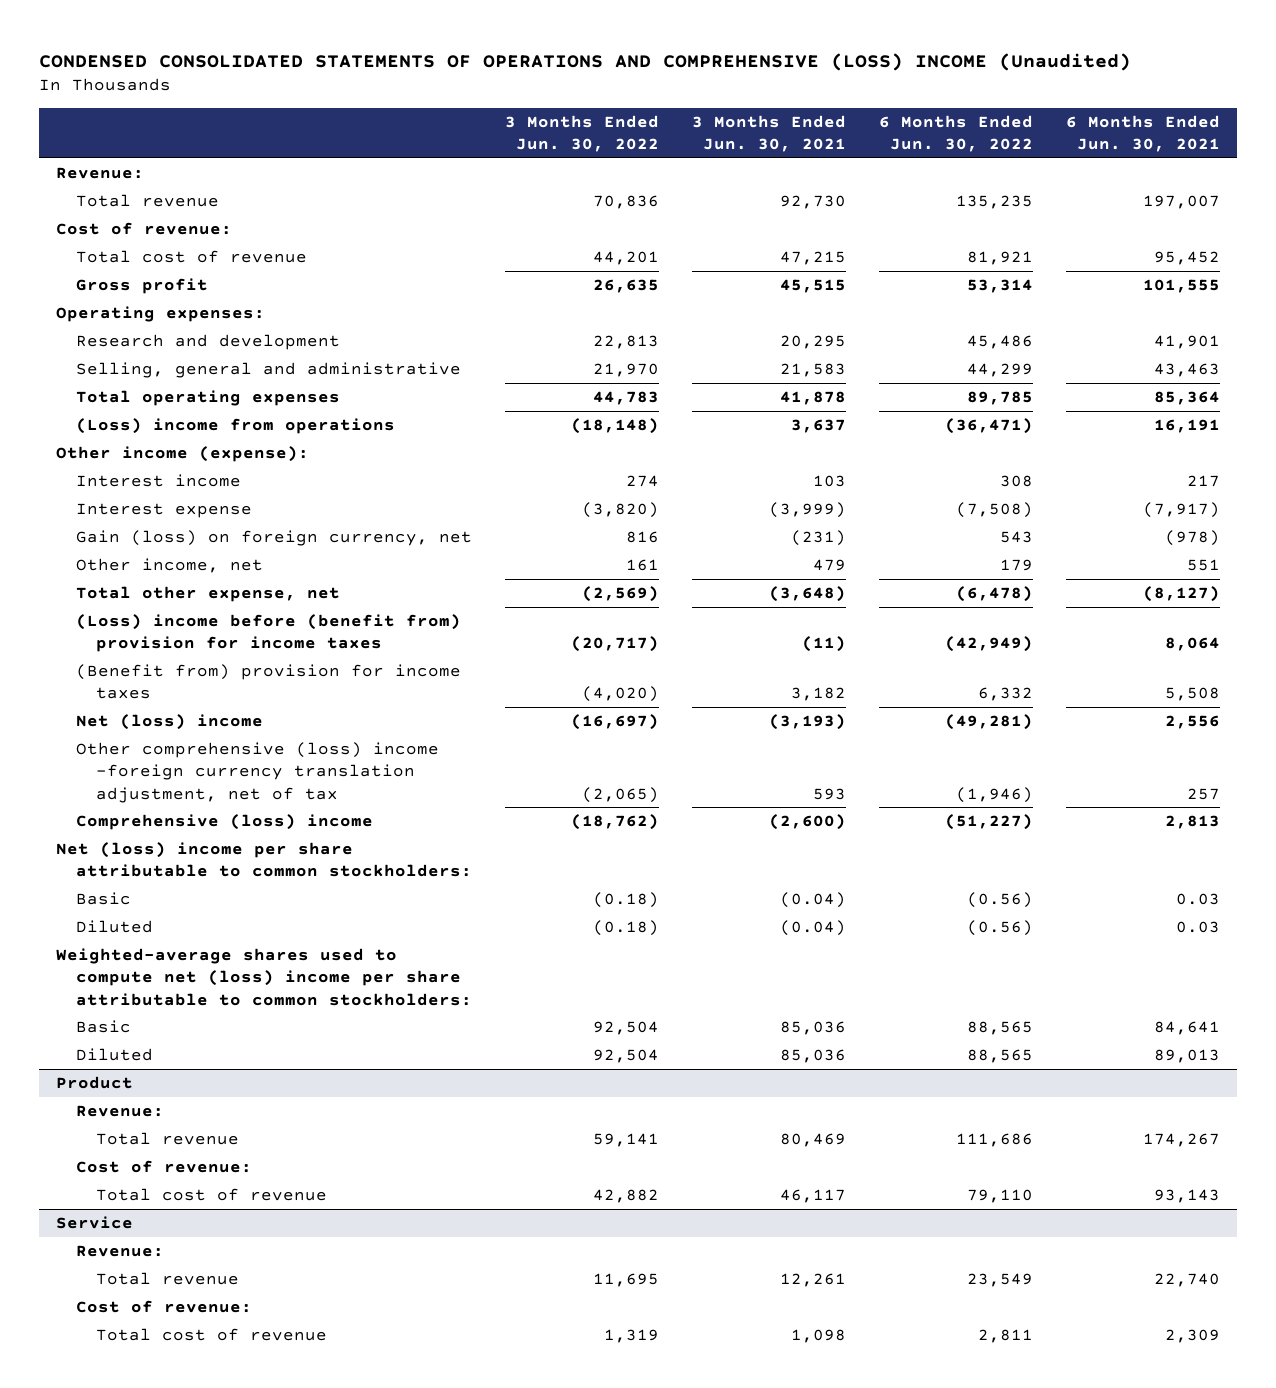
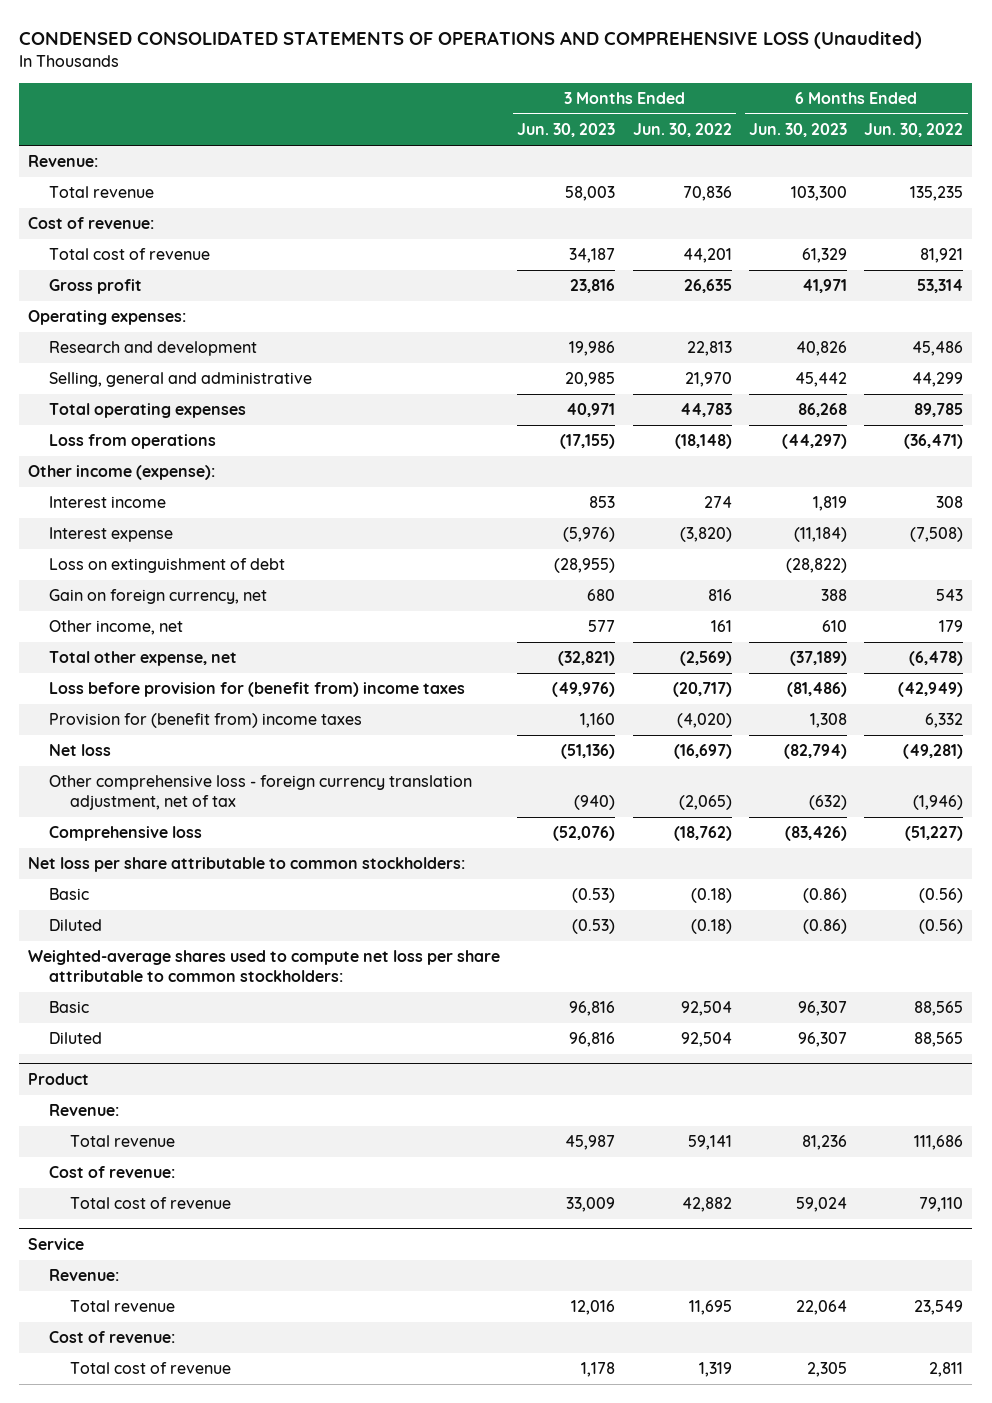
- CONDENSED CONSOLIDATED STATEMENTS OF OPERATIONS AND COMPREHENSIVE (LOSS) INCOME (Unaudited)
+ CONDENSED CONSOLIDATED STATEMENTS OF OPERATIONS AND COMPREHENSIVE LOSS (Unaudited)
- | 3 Months Ended Jun. 30, 2022 | 3 Months Ended Jun. 30, 2021 | 6 Months Ended Jun. 30, 2022 | 6 Months Ended Jun. 30, 2021
+ | 3 Months Ended Jun. 30, 2023 | 3 Months Ended Jun. 30, 2022 | 6 Months Ended Jun. 30, 2023 | 6 Months Ended Jun. 30, 2022
- (Loss) income from operations | (18,148) | 3,637 | (36,471) | 16,191
+ Loss from operations | (17,155) | (18,148) | (44,297) | (36,471)
- Gain (loss) on foreign currency, net | 816 | (231) | 543 | (978)
+ Loss on extinguishment of debt | (28,955) | | (28,822) |
+ Gain on foreign currency, net | 680 | 816 | 388 | 543
- (Loss) income before (benefit from) provision for income taxes | (20,717) | (11) | (42,949) | 8,064
- (Benefit from) provision for income taxes | (4,020) | 3,182 | 6,332 | 5,508
- Net (loss) income | (16,697) | (3,193) | (49,281) | 2,556
- Other comprehensive (loss) income -foreign currency translation adjustment, net of tax | (2,065) | 593 | (1,946) | 257
- Comprehensive (loss) income | (18,762) | (2,600) | (51,227) | 2,813
- Net (loss) income per share attributable to common stockholders:
+ Loss before provision for (benefit from) income taxes | (49,976) | (20,717) | (81,486) | (42,949)
+ Provision for (benefit from) income taxes | 1,160 | (4,020) | 1,308 | 6,332
+ Net loss | (51,136) | (16,697) | (82,794) | (49,281)
+ Other comprehensive loss - foreign currency translation adjustment, net of tax | (940) | (2,065) | (632) | (1,946)
+ Comprehensive loss | (52,076) | (18,762) | (83,426) | (51,227)
+ Net loss per share attributable to common stockholders:
- Weighted-average shares used to compute net (loss) income per share attributable to common stockholders:
+ Weighted-average shares used to compute net loss per share attributable to common stockholders:

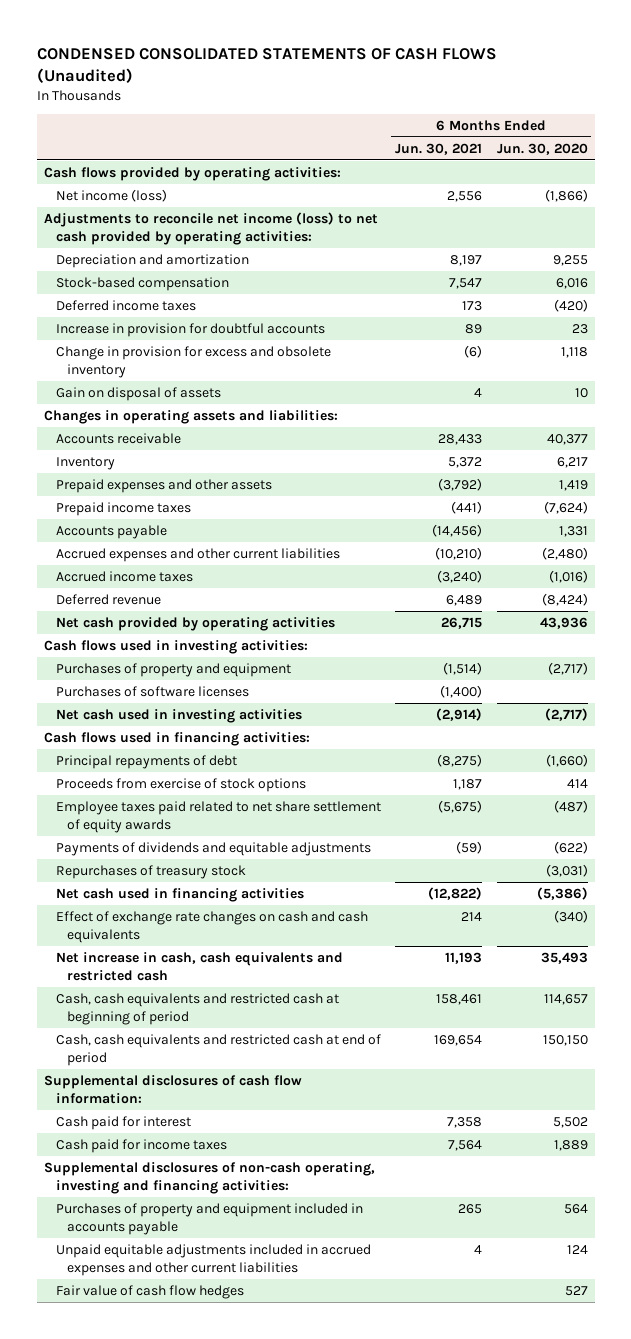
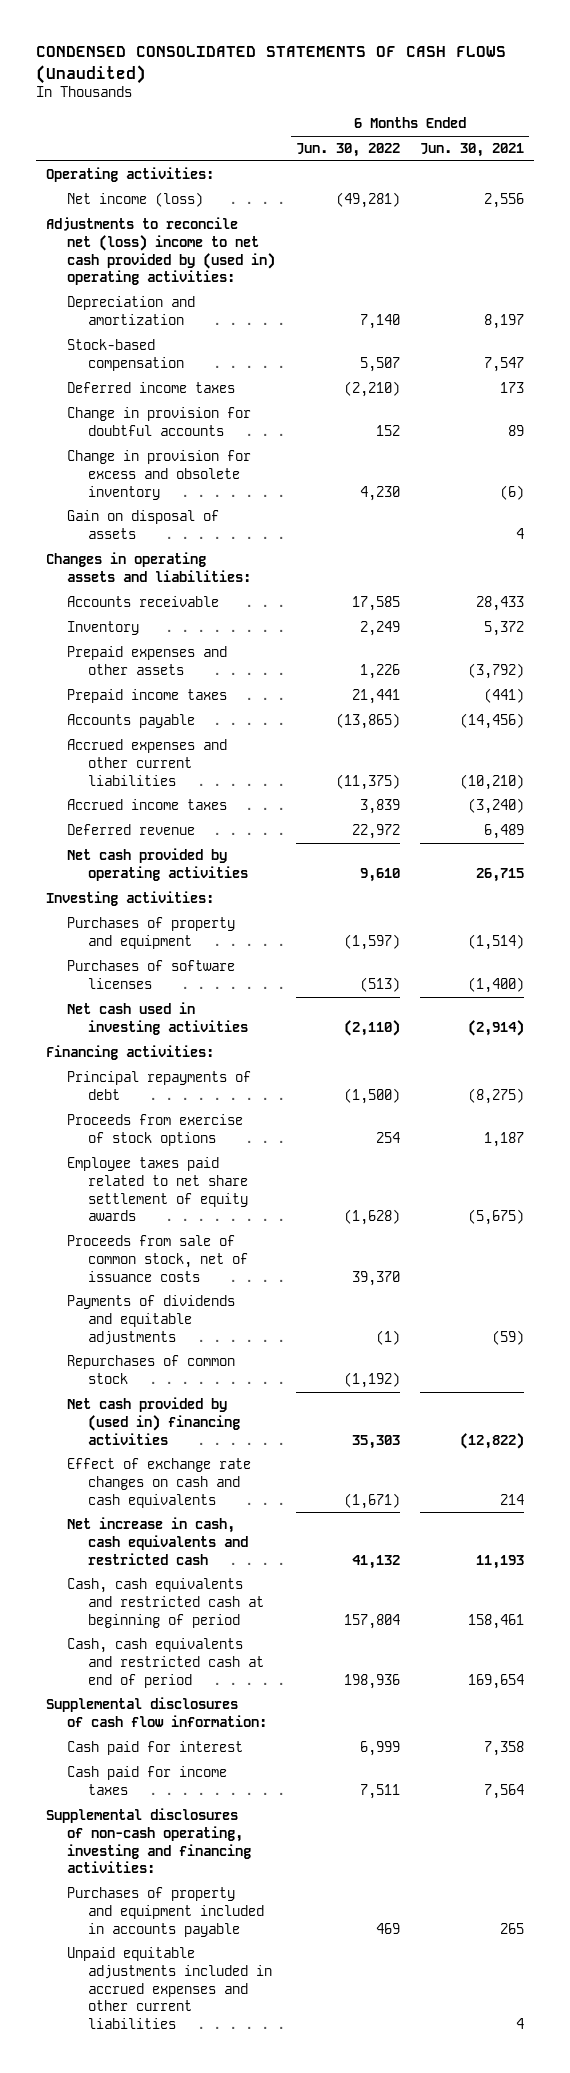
- | 6 Months Ended Jun. 30, 2021 | 6 Months Ended Jun. 30, 2020
+ | 6 Months Ended Jun. 30, 2022 | 6 Months Ended Jun. 30, 2021
- Cash flows provided by operating activities:
+ Operating activities:
- Adjustments to reconcile net income (loss) to net cash provided by operating activities:
+ Adjustments to reconcile net (loss) income to net cash provided by (used in) operating activities:
- Increase in provision for doubtful accounts | 89 | 23
+ Change in provision for doubtful accounts | 152 | 89
- Cash flows used in investing activities:
+ Investing activities:
- Cash flows used in financing activities:
+ Financing activities:
+ Proceeds from sale of common stock, net of issuance costs | 39,370 |
- Repurchases of treasury stock | | (3,031)
- Net cash used in financing activities | (12,822) | (5,386)
+ Repurchases of common stock | (1,192) |
+ Net cash provided by (used in) financing activities | 35,303 | (12,822)
- Fair value of cash flow hedges | | 527

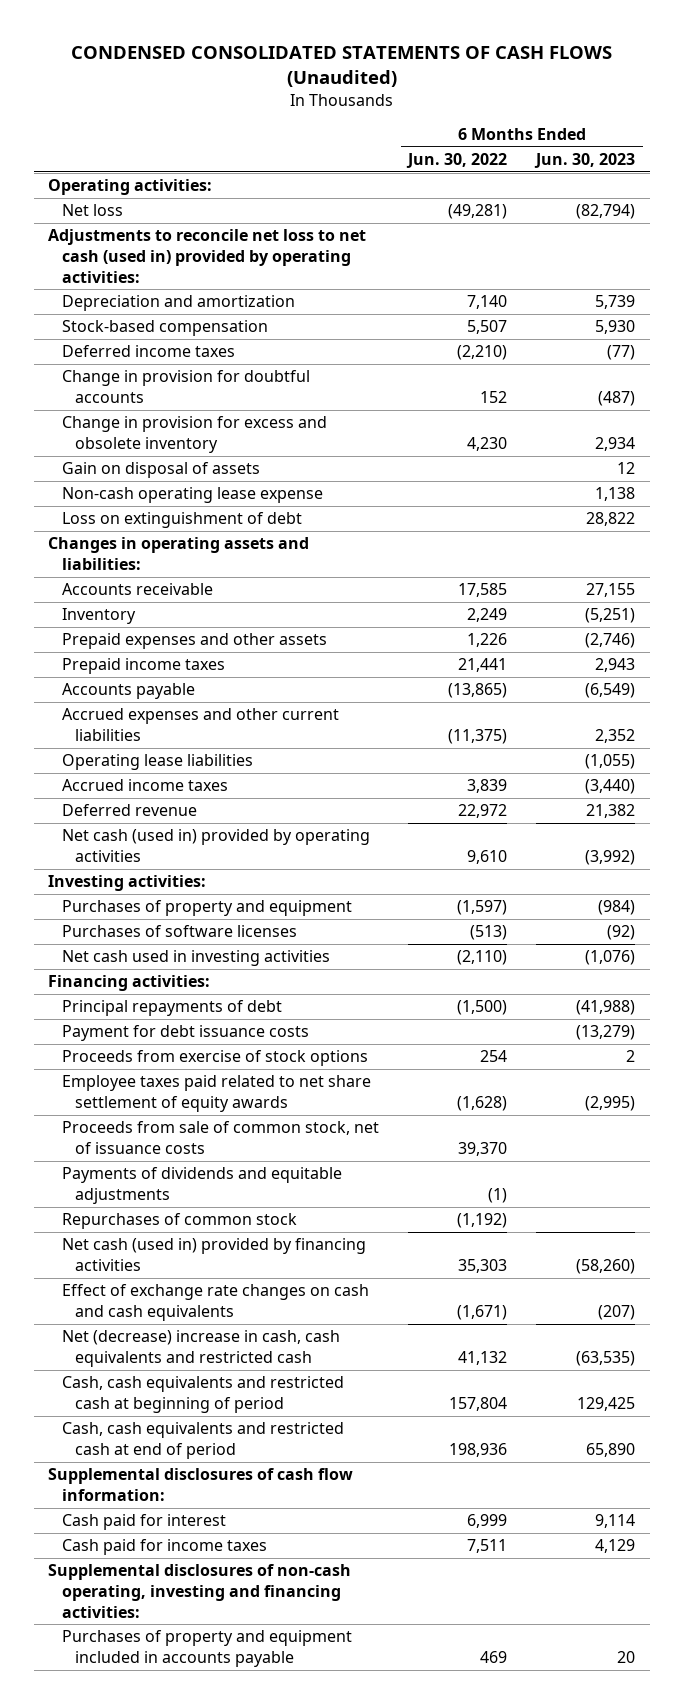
- | 6 Months Ended Jun. 30, 2022 | 6 Months Ended Jun. 30, 2021
+ | 6 Months Ended Jun. 30, 2022 | 6 Months Ended Jun. 30, 2023
- Net income (loss) | (49,281) | 2,556
- Adjustments to reconcile net (loss) income to net cash provided by (used in) operating activities:
+ Net loss | (49,281) | (82,794)
+ Adjustments to reconcile net loss to net cash (used in) provided by operating activities:
+ Non-cash operating lease expense | | 1,138
+ Loss on extinguishment of debt | | 28,822
+ Operating lease liabilities | | (1,055)
- Net cash provided by operating activities | 9,610 | 26,715
+ Net cash (used in) provided by operating activities | 9,610 | (3,992)
+ Payment for debt issuance costs | | (13,279)
- Net cash provided by (used in) financing activities | 35,303 | (12,822)
+ Net cash (used in) provided by financing activities | 35,303 | (58,260)
- Net increase in cash, cash equivalents and restricted cash | 41,132 | 11,193
+ Net (decrease) increase in cash, cash equivalents and restricted cash | 41,132 | (63,535)
- Unpaid equitable adjustments included in accrued expenses and other current liabilities | | 4

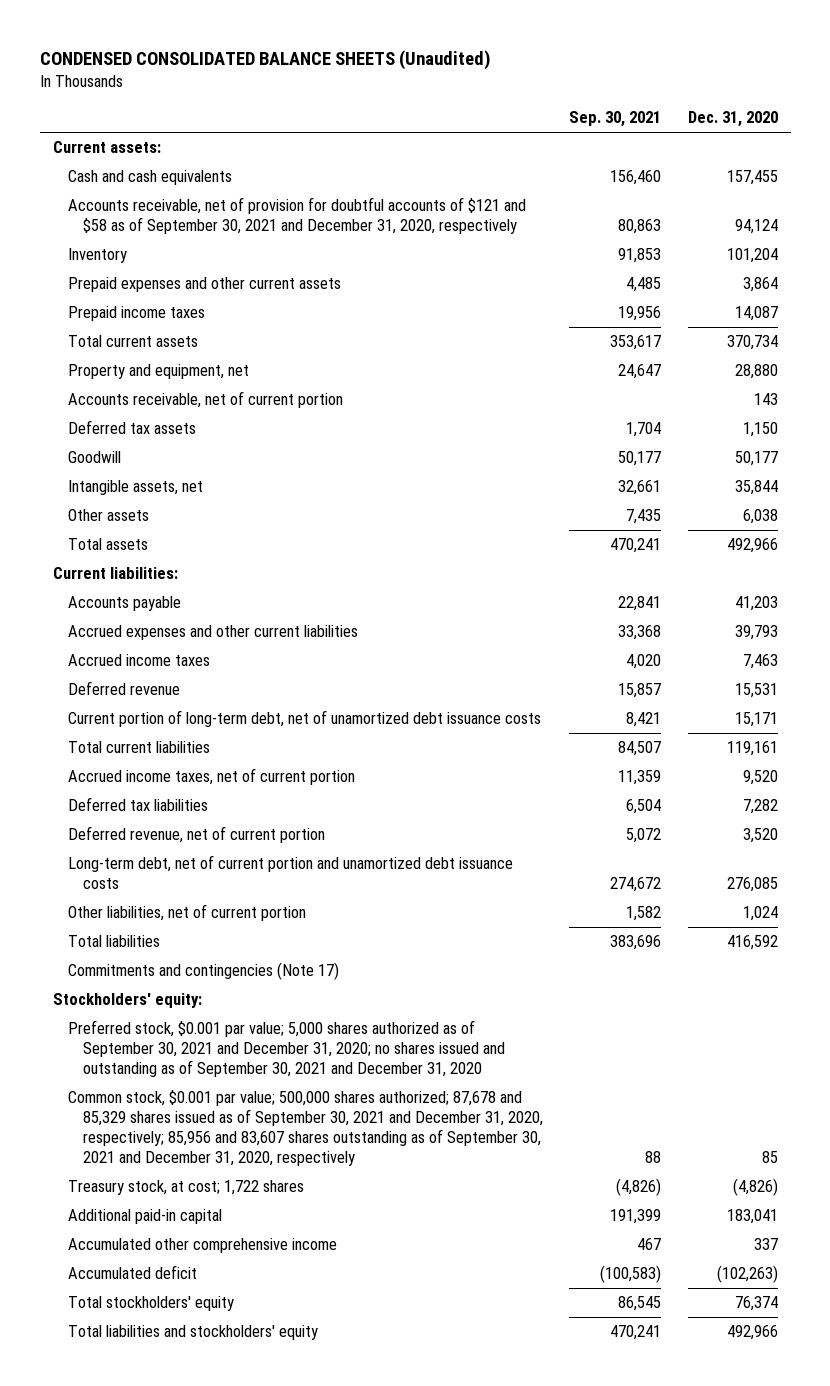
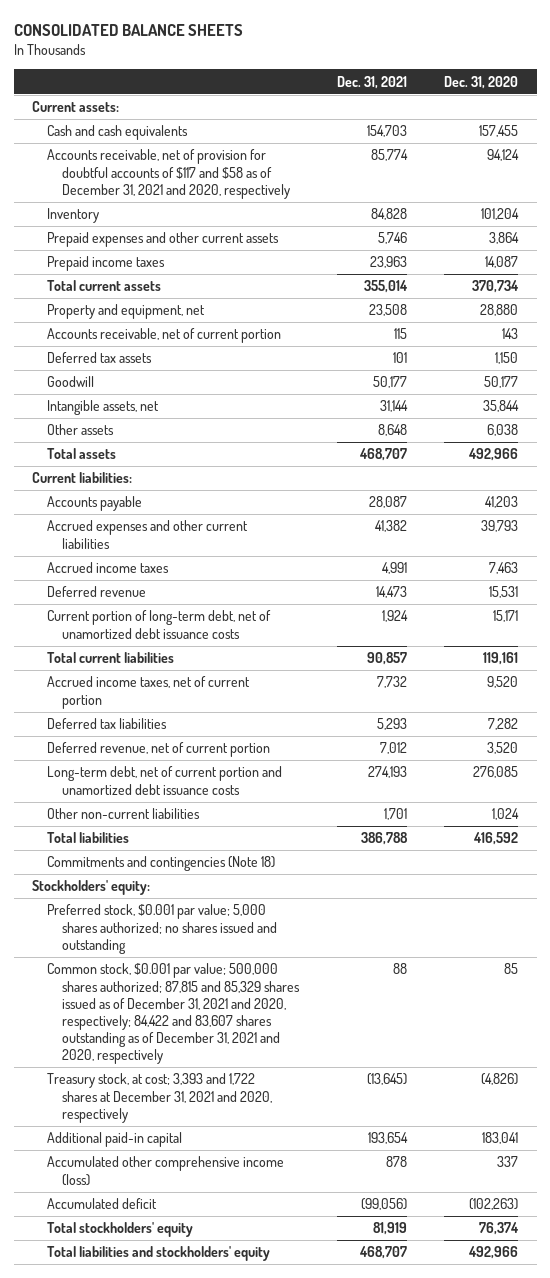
- CONDENSED CONSOLIDATED BALANCE SHEETS (Unaudited)
+ CONSOLIDATED BALANCE SHEETS
- | Sep. 30, 2021 | Dec. 31, 2020
+ | Dec. 31, 2021 | Dec. 31, 2020
- Accounts receivable, net of provision for doubtful accounts of $121 and $58 as of September 30, 2021 and December 31, 2020, respectively | 80,863 | 94,124
+ Accounts receivable, net of provision for doubtful accounts of $117 and $58 as of December 31, 2021 and 2020, respectively | 85,774 | 94,124
- Other liabilities, net of current portion | 1,582 | 1,024
+ Other non-current liabilities | 1,701 | 1,024
- Commitments and contingencies (Note 17)
+ Commitments and contingencies (Note 18)
- Preferred stock, $0.001 par value; 5,000 shares authorized as of September 30, 2021 and December 31, 2020; no shares issued and outstanding as of September 30, 2021 and December 31, 2020
- Common stock, $0.001 par value; 500,000 shares authorized; 87,678 and 85,329 shares issued as of September 30, 2021 and December 31, 2020, respectively; 85,956 and 83,607 shares outstanding as of September 30, 2021 and December 31, 2020, respectively | 88 | 85
- Treasury stock, at cost; 1,722 shares | (4,826) | (4,826)
+ Preferred stock, $0.001 par value; 5,000 shares authorized; no shares issued and outstanding
+ Common stock, $0.001 par value; 500,000 shares authorized; 87,815 and 85,329 shares issued as of December 31, 2021 and 2020, respectively; 84,422 and 83,607 shares outstanding as of December 31, 2021 and 2020, respectively | 88 | 85
+ Treasury stock, at cost; 3,393 and 1,722 shares at December 31, 2021 and 2020, respectively | (13,645) | (4,826)
- Accumulated other comprehensive income | 467 | 337
+ Accumulated other comprehensive income (loss) | 878 | 337

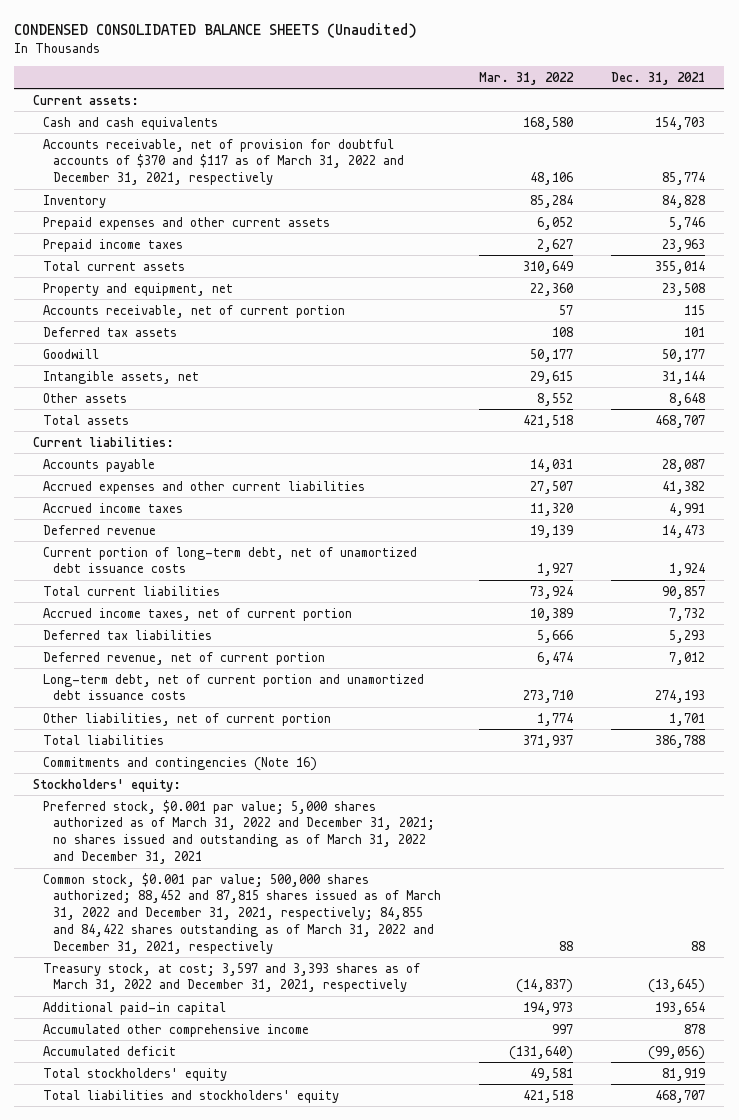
- CONSOLIDATED BALANCE SHEETS
+ CONDENSED CONSOLIDATED BALANCE SHEETS (Unaudited)
- | Dec. 31, 2021 | Dec. 31, 2020
+ | Mar. 31, 2022 | Dec. 31, 2021
- Accounts receivable, net of provision for doubtful accounts of $117 and $58 as of December 31, 2021 and 2020, respectively | 85,774 | 94,124
+ Accounts receivable, net of provision for doubtful accounts of $370 and $117 as of March 31, 2022 and December 31, 2021, respectively | 48,106 | 85,774
- Other non-current liabilities | 1,701 | 1,024
+ Other liabilities, net of current portion | 1,774 | 1,701
- Commitments and contingencies (Note 18)
+ Commitments and contingencies (Note 16)
- Preferred stock, $0.001 par value; 5,000 shares authorized; no shares issued and outstanding
- Common stock, $0.001 par value; 500,000 shares authorized; 87,815 and 85,329 shares issued as of December 31, 2021 and 2020, respectively; 84,422 and 83,607 shares outstanding as of December 31, 2021 and 2020, respectively | 88 | 85
- Treasury stock, at cost; 3,393 and 1,722 shares at December 31, 2021 and 2020, respectively | (13,645) | (4,826)
+ Preferred stock, $0.001 par value; 5,000 shares authorized as of March 31, 2022 and December 31, 2021; no shares issued and outstanding as of March 31, 2022 and December 31, 2021
+ Common stock, $0.001 par value; 500,000 shares authorized; 88,452 and 87,815 shares issued as of March 31, 2022 and December 31, 2021, respectively; 84,855 and 84,422 shares outstanding as of March 31, 2022 and December 31, 2021, respectively | 88 | 88
+ Treasury stock, at cost; 3,597 and 3,393 shares as of March 31, 2022 and December 31, 2021, respectively | (14,837) | (13,645)
- Accumulated other comprehensive income (loss) | 878 | 337
+ Accumulated other comprehensive income | 997 | 878

